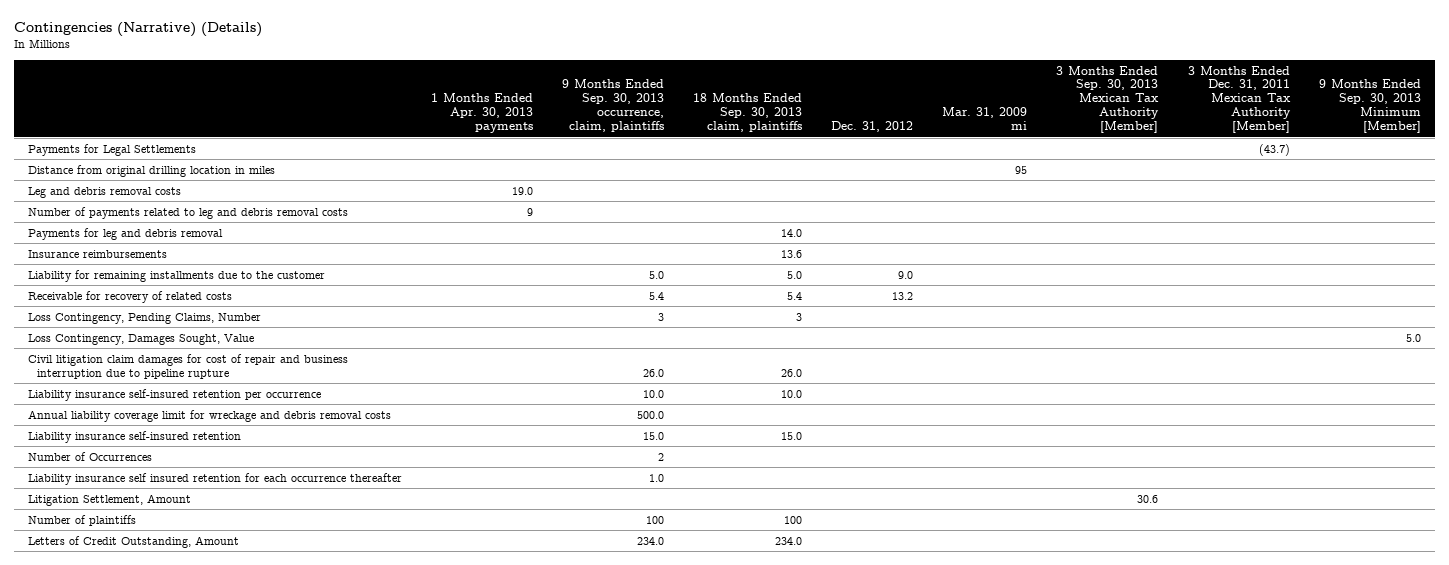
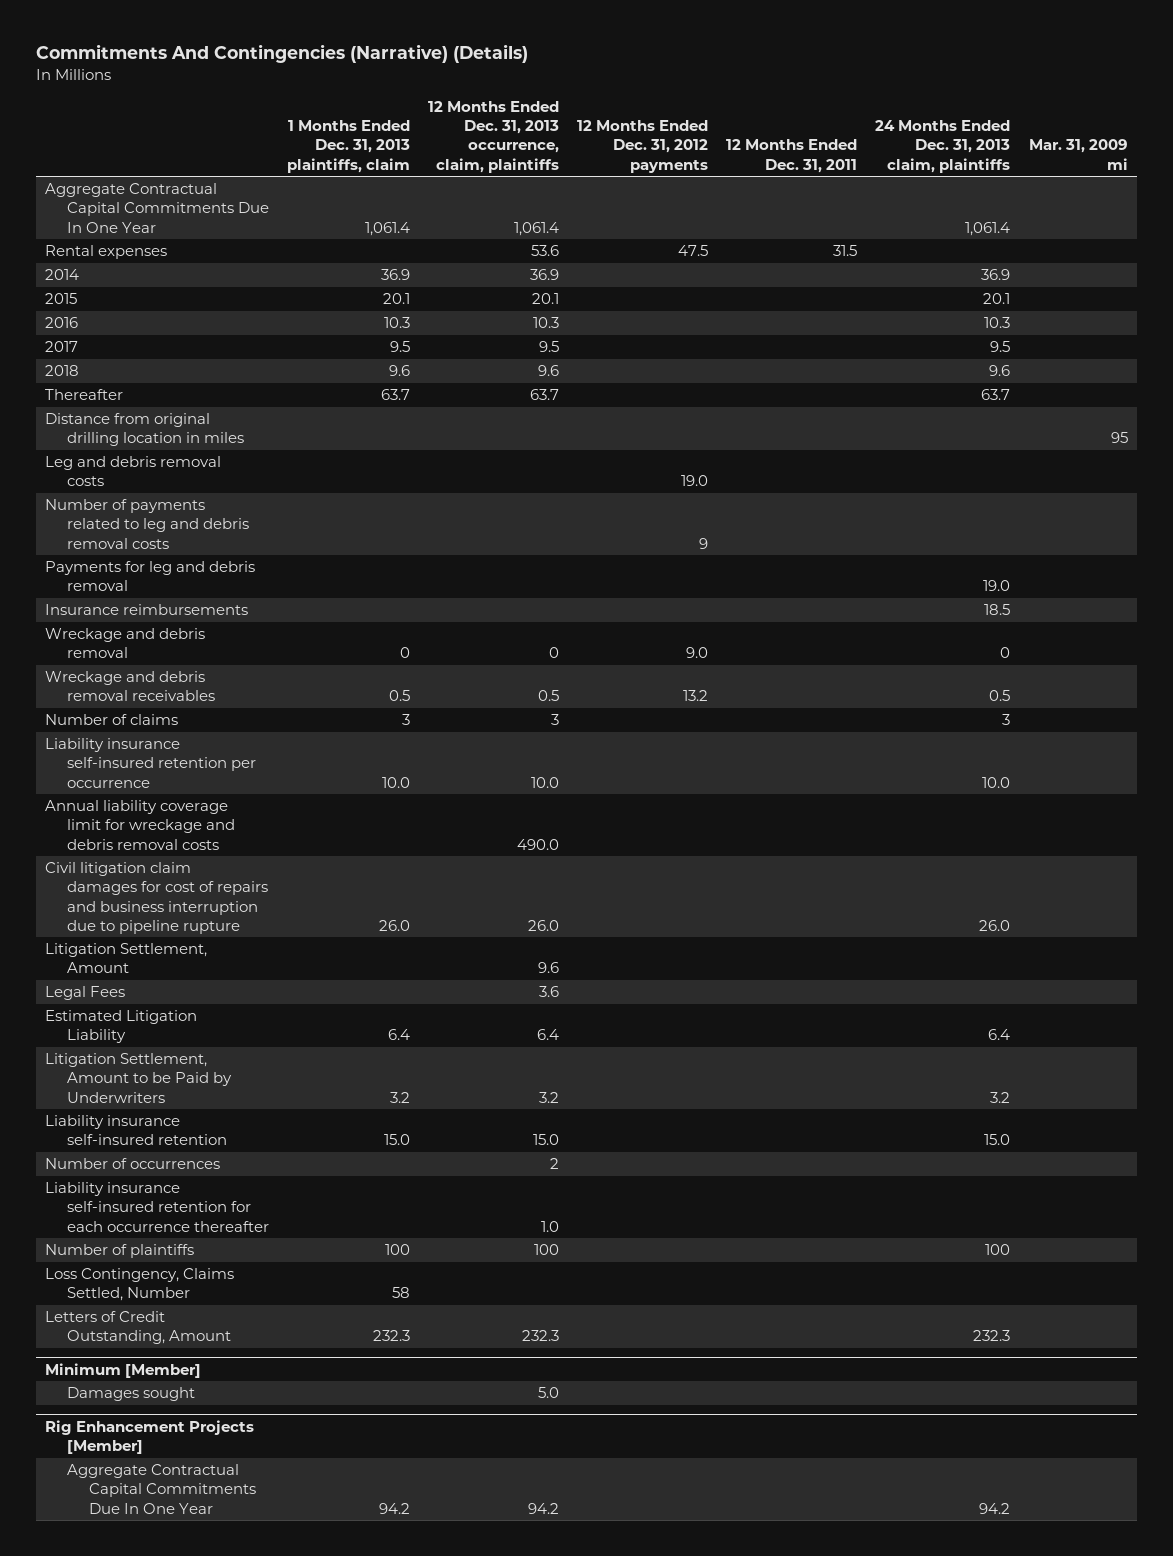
- Contingencies (Narrative) (Details)
+ Commitments And Contingencies (Narrative) (Details)
- | 1 Months Ended Apr. 30, 2013 payments | 9 Months Ended Sep. 30, 2013 occurrence, claim, plaintiffs | 18 Months Ended Sep. 30, 2013 claim, plaintiffs | Dec. 31, 2012 | Mar. 31, 2009 mi | 3 Months Ended Sep. 30, 2013 Mexican Tax Authority [Member] | 3 Months Ended Dec. 31, 2011 Mexican Tax Authority [Member] | 9 Months Ended Sep. 30, 2013 Minimum [Member]
+ | 1 Months Ended Dec. 31, 2013 plaintiffs, claim | 12 Months Ended Dec. 31, 2013 occurrence, claim, plaintiffs | 12 Months Ended Dec. 31, 2012 payments | 12 Months Ended Dec. 31, 2011 | 24 Months Ended Dec. 31, 2013 claim, plaintiffs | Mar. 31, 2009 mi
- Payments for Legal Settlements | | | | | | | (43.7) |
+ Aggregate Contractual Capital Commitments Due In One Year | 1,061.4 | 1,061.4 | | | 1,061.4 |
+ Rental expenses | | 53.6 | 47.5 | 31.5 | |
+ 2014 | 36.9 | 36.9 | | | 36.9 |
+ 2015 | 20.1 | 20.1 | | | 20.1 |
+ 2016 | 10.3 | 10.3 | | | 10.3 |
+ 2017 | 9.5 | 9.5 | | | 9.5 |
+ 2018 | 9.6 | 9.6 | | | 9.6 |
+ Thereafter | 63.7 | 63.7 | | | 63.7 |
- Liability for remaining installments due to the customer | | 5.0 | 5.0 | 9.0 | | | |
- Receivable for recovery of related costs | | 5.4 | 5.4 | 13.2 | | | |
- Loss Contingency, Pending Claims, Number | | 3 | 3 | | | | |
- Loss Contingency, Damages Sought, Value | | | | | | | | 5.0
- Civil litigation claim damages for cost of repair and business interruption due to pipeline rupture | | 26.0 | 26.0 | | | | |
+ Wreckage and debris removal | 0 | 0 | 9.0 | | 0 |
+ Wreckage and debris removal receivables | 0.5 | 0.5 | 13.2 | | 0.5 |
+ Number of claims | 3 | 3 | | | 3 |
- Number of Occurrences | | 2 | | | | | |
- Liability insurance self insured retention for each occurrence thereafter | | 1.0 | | | | | |
+ Civil litigation claim damages for cost of repairs and business interruption due to pipeline rupture | 26.0 | 26.0 | | | 26.0 |
+ Legal Fees | | 3.6 | | | |
+ Estimated Litigation Liability | 6.4 | 6.4 | | | 6.4 |
+ Litigation Settlement, Amount to be Paid by Underwriters | 3.2 | 3.2 | | | 3.2 |
moved down: Liability insurance self-insured retention | 15.0 | 15.0 | | | 15.0 |
+ Number of occurrences | | 2 | | | |
+ Liability insurance self-insured retention for each occurrence thereafter | | 1.0 | | | |
+ Loss Contingency, Claims Settled, Number | 58 | | | | |
+ Minimum [Member]
+ Damages sought | | 5.0 | | | |
+ Rig Enhancement Projects [Member]
+ Aggregate Contractual Capital Commitments Due In One Year | 94.2 | 94.2 | | | 94.2 |

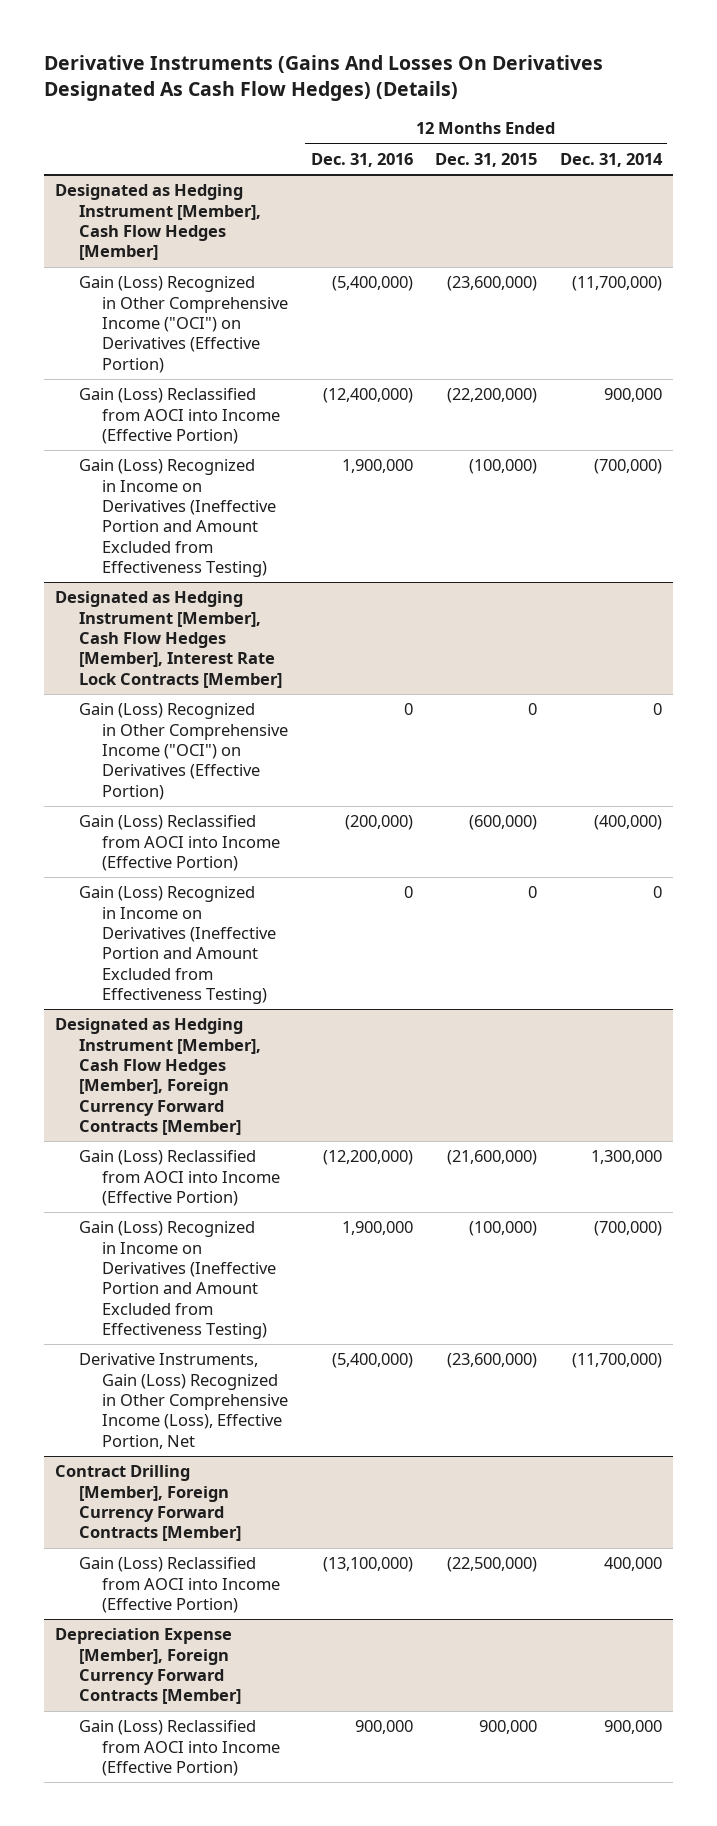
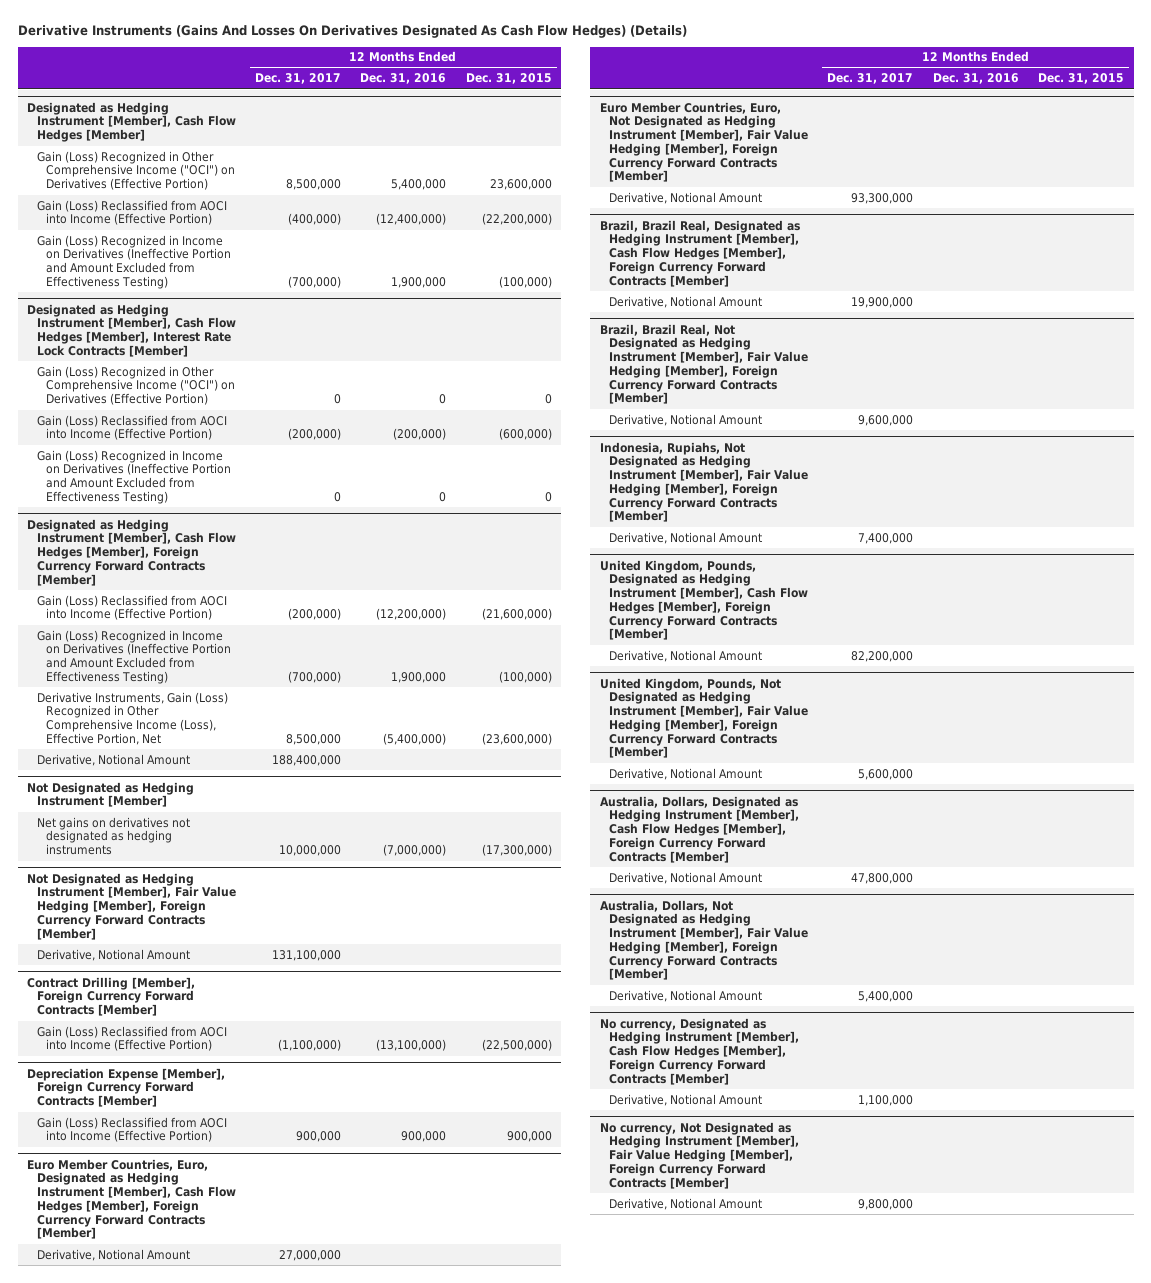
- | 12 Months Ended Dec. 31, 2016 | 12 Months Ended Dec. 31, 2015 | 12 Months Ended Dec. 31, 2014
+ | 12 Months Ended Dec. 31, 2017 | 12 Months Ended Dec. 31, 2016 | 12 Months Ended Dec. 31, 2015
@ Designated as Hedging Instrument [Member], Cash Flow Hedges [Member]
- Gain (Loss) Recognized in Other Comprehensive Income ("OCI") on Derivatives (Effective Portion) | (5,400,000) | (23,600,000) | (11,700,000)
+ Gain (Loss) Recognized in Other Comprehensive Income ("OCI") on Derivatives (Effective Portion) | 8,500,000 | 5,400,000 | 23,600,000
@ Designated as Hedging Instrument [Member], Cash Flow Hedges [Member], Foreign Currency Forward Contracts [Member]
+ Derivative, Notional Amount | 188,400,000 | |
+ Not Designated as Hedging Instrument [Member]
+ Net gains on derivatives not designated as hedging instruments | 10,000,000 | (7,000,000) | (17,300,000)
+ Not Designated as Hedging Instrument [Member], Fair Value Hedging [Member], Foreign Currency Forward Contracts [Member]
+ Derivative, Notional Amount | 131,100,000 | |
+ Euro Member Countries, Euro, Designated as Hedging Instrument [Member], Cash Flow Hedges [Member], Foreign Currency Forward Contracts [Member]
+ Derivative, Notional Amount | 27,000,000 | |
+ Euro Member Countries, Euro, Not Designated as Hedging Instrument [Member], Fair Value Hedging [Member], Foreign Currency Forward Contracts [Member]
+ Derivative, Notional Amount | 93,300,000 | |
+ Brazil, Brazil Real, Designated as Hedging Instrument [Member], Cash Flow Hedges [Member], Foreign Currency Forward Contracts [Member]
+ Derivative, Notional Amount | 19,900,000 | |
+ Brazil, Brazil Real, Not Designated as Hedging Instrument [Member], Fair Value Hedging [Member], Foreign Currency Forward Contracts [Member]
+ Derivative, Notional Amount | 9,600,000 | |
+ Indonesia, Rupiahs, Not Designated as Hedging Instrument [Member], Fair Value Hedging [Member], Foreign Currency Forward Contracts [Member]
+ Derivative, Notional Amount | 7,400,000 | |
+ United Kingdom, Pounds, Designated as Hedging Instrument [Member], Cash Flow Hedges [Member], Foreign Currency Forward Contracts [Member]
+ Derivative, Notional Amount | 82,200,000 | |
+ United Kingdom, Pounds, Not Designated as Hedging Instrument [Member], Fair Value Hedging [Member], Foreign Currency Forward Contracts [Member]
+ Derivative, Notional Amount | 5,600,000 | |
+ Australia, Dollars, Designated as Hedging Instrument [Member], Cash Flow Hedges [Member], Foreign Currency Forward Contracts [Member]
+ Derivative, Notional Amount | 47,800,000 | |
+ Australia, Dollars, Not Designated as Hedging Instrument [Member], Fair Value Hedging [Member], Foreign Currency Forward Contracts [Member]
+ Derivative, Notional Amount | 5,400,000 | |
+ No currency, Designated as Hedging Instrument [Member], Cash Flow Hedges [Member], Foreign Currency Forward Contracts [Member]
+ Derivative, Notional Amount | 1,100,000 | |
+ No currency, Not Designated as Hedging Instrument [Member], Fair Value Hedging [Member], Foreign Currency Forward Contracts [Member]
+ Derivative, Notional Amount | 9,800,000 | |

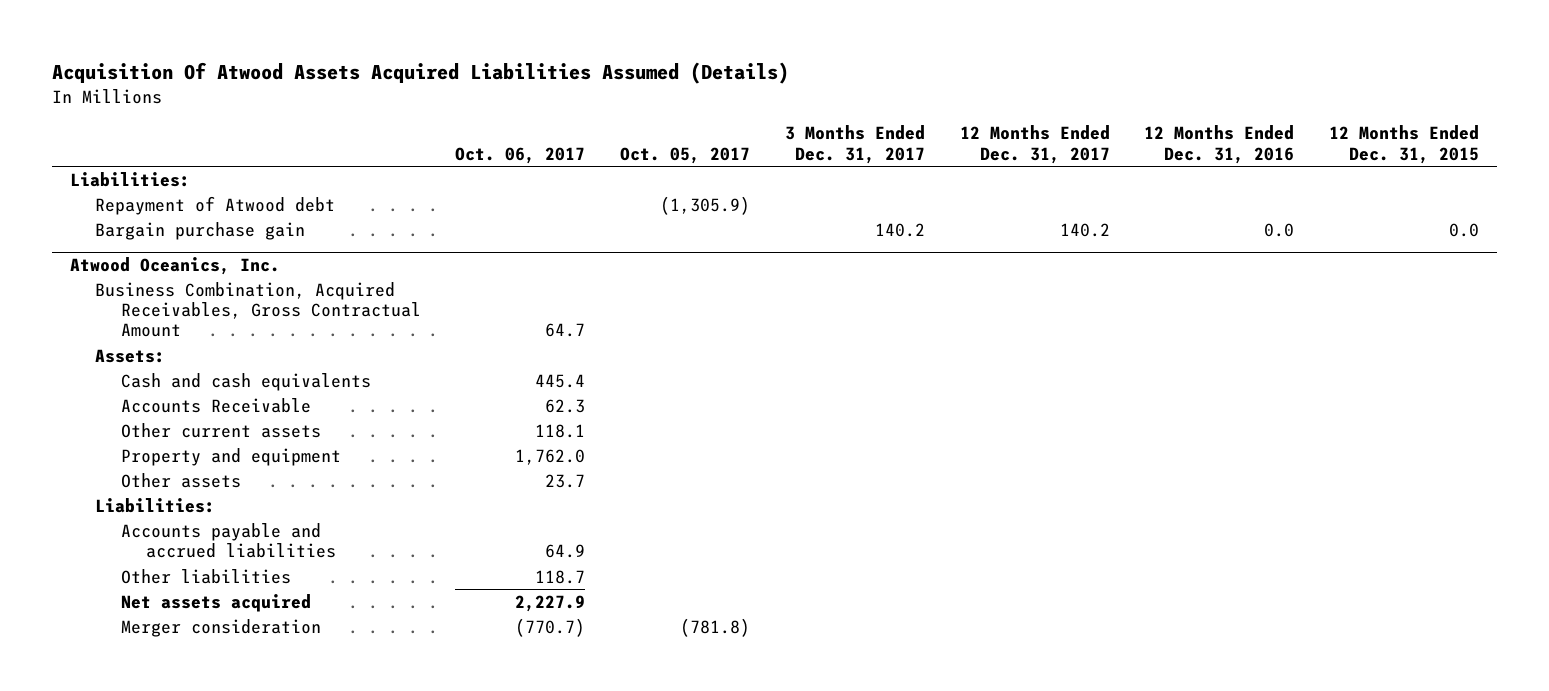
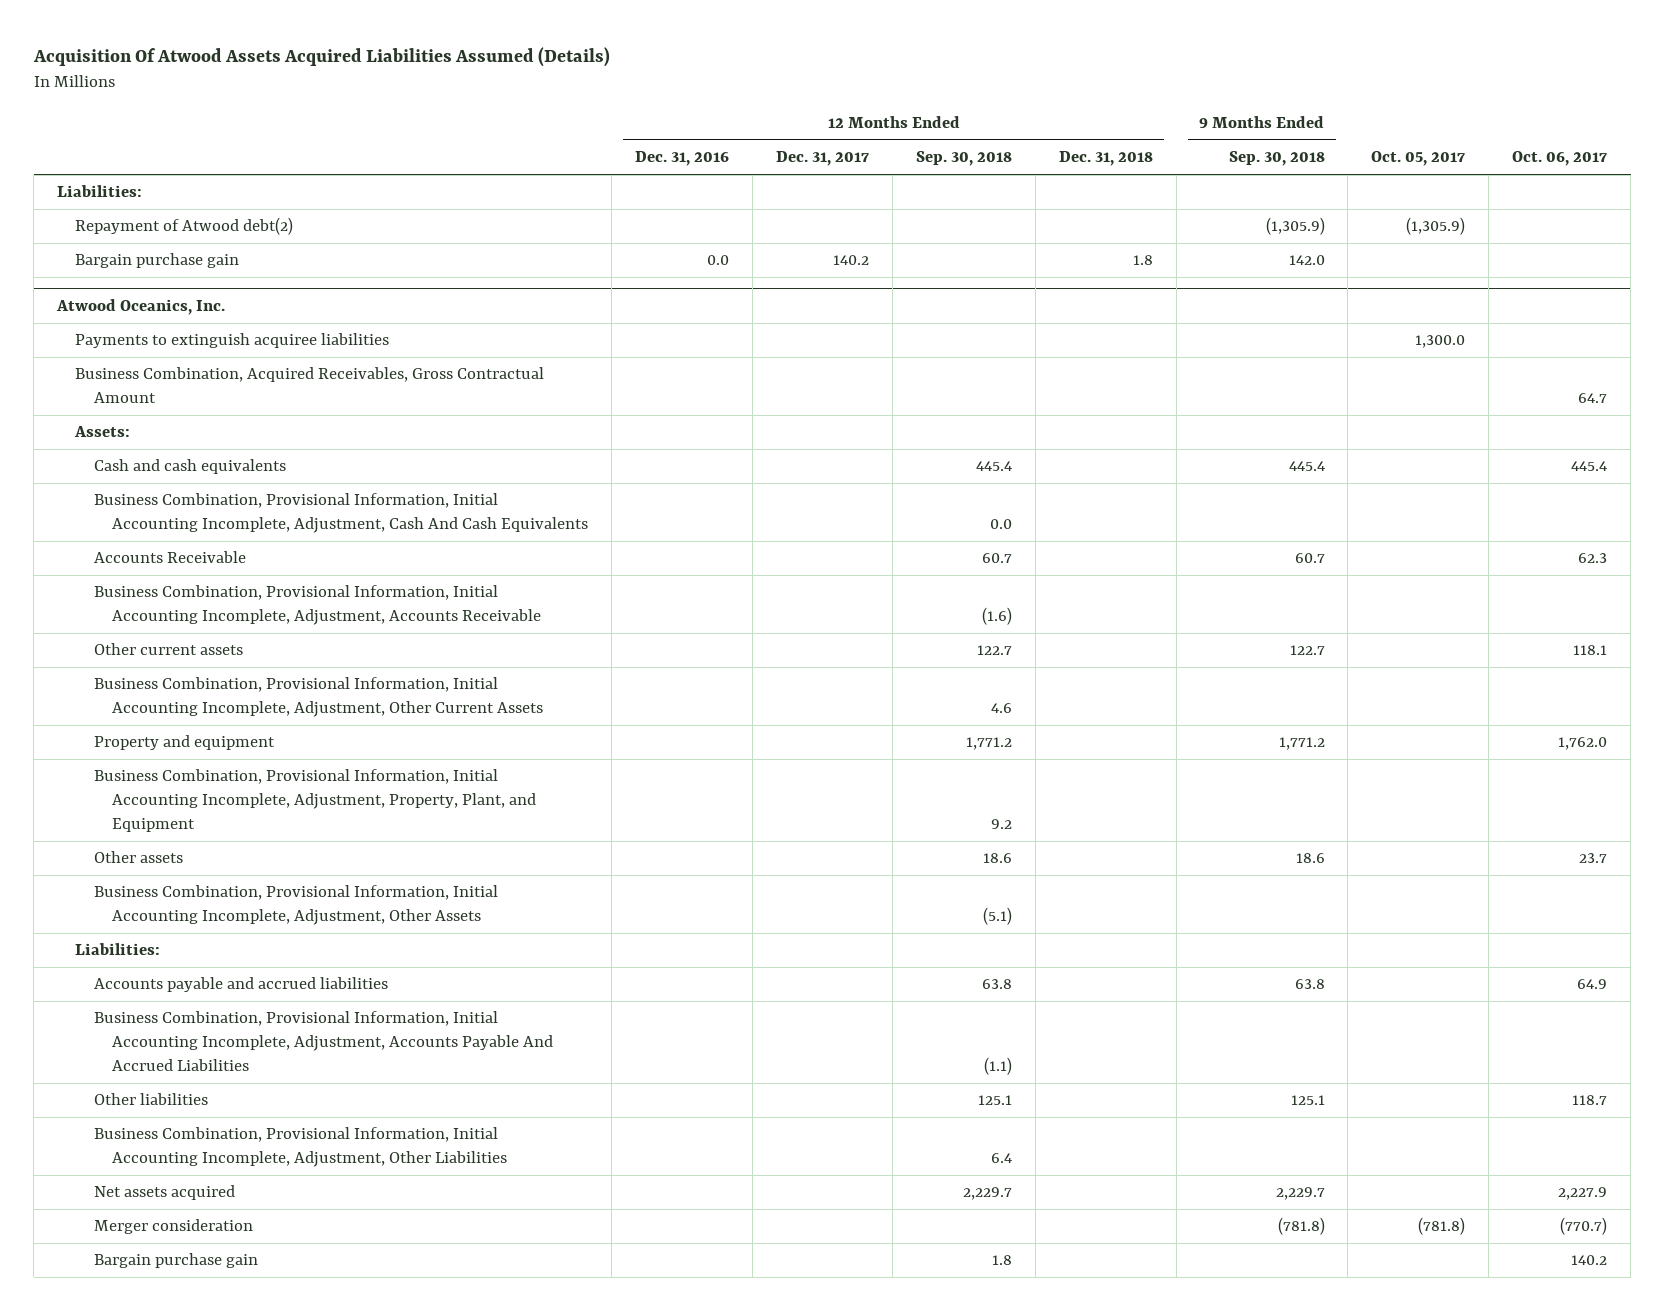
- | Oct. 06, 2017 | Oct. 05, 2017 | 3 Months Ended Dec. 31, 2017 | 12 Months Ended Dec. 31, 2017 | 12 Months Ended Dec. 31, 2016 | 12 Months Ended Dec. 31, 2015
+ | 12 Months Ended Dec. 31, 2016 | 12 Months Ended Dec. 31, 2017 | 12 Months Ended Sep. 30, 2018 | 12 Months Ended Dec. 31, 2018 | 9 Months Ended Sep. 30, 2018 | Oct. 05, 2017 | Oct. 06, 2017
- Repayment of Atwood debt | | (1,305.9) | | | |
+ Repayment of Atwood debt(2) | | | | | (1,305.9) | (1,305.9) |
@ Atwood Oceanics, Inc.
+ Payments to extinguish acquiree liabilities | | | | | | 1,300.0 |
+ Business Combination, Provisional Information, Initial Accounting Incomplete, Adjustment, Cash And Cash Equivalents | | | 0.0 | | | |
+ Business Combination, Provisional Information, Initial Accounting Incomplete, Adjustment, Accounts Receivable | | | (1.6) | | | |
+ Business Combination, Provisional Information, Initial Accounting Incomplete, Adjustment, Other Current Assets | | | 4.6 | | | |
+ Business Combination, Provisional Information, Initial Accounting Incomplete, Adjustment, Property, Plant, and Equipment | | | 9.2 | | | |
+ Business Combination, Provisional Information, Initial Accounting Incomplete, Adjustment, Other Assets | | | (5.1) | | | |
+ Business Combination, Provisional Information, Initial Accounting Incomplete, Adjustment, Accounts Payable And Accrued Liabilities | | | (1.1) | | | |
+ Business Combination, Provisional Information, Initial Accounting Incomplete, Adjustment, Other Liabilities | | | 6.4 | | | |
+ Bargain purchase gain | | | 1.8 | | | | 140.2

